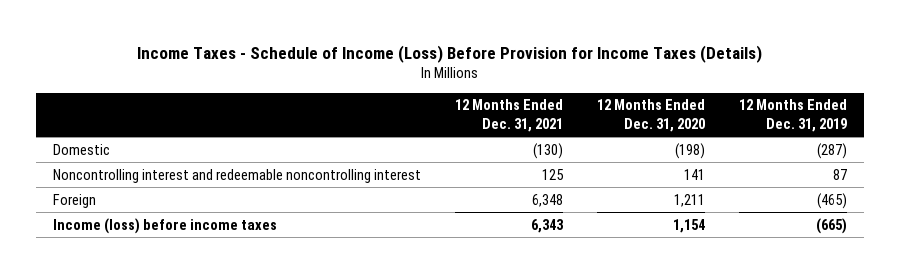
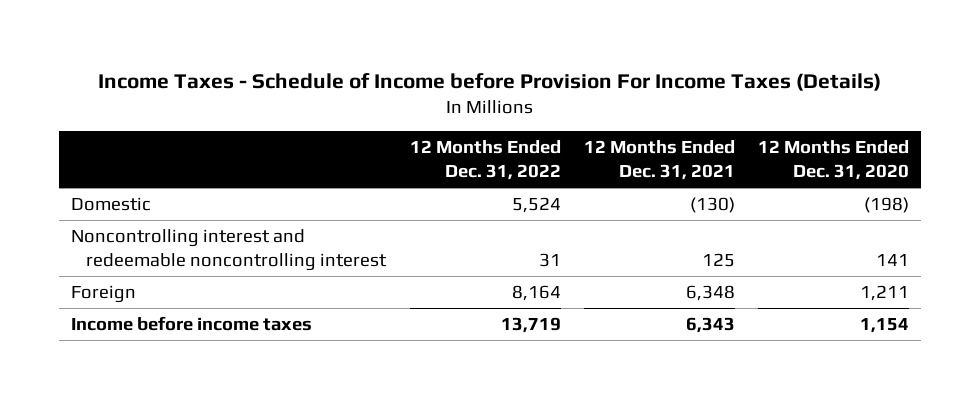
- Income Taxes - Schedule of Income (Loss) Before Provision for Income Taxes (Details)
+ Income Taxes - Schedule of Income before Provision For Income Taxes (Details)
- | 12 Months Ended Dec. 31, 2021 | 12 Months Ended Dec. 31, 2020 | 12 Months Ended Dec. 31, 2019
+ | 12 Months Ended Dec. 31, 2022 | 12 Months Ended Dec. 31, 2021 | 12 Months Ended Dec. 31, 2020
- Income (loss) before income taxes | 6,343 | 1,154 | (665)
+ Income before income taxes | 13,719 | 6,343 | 1,154

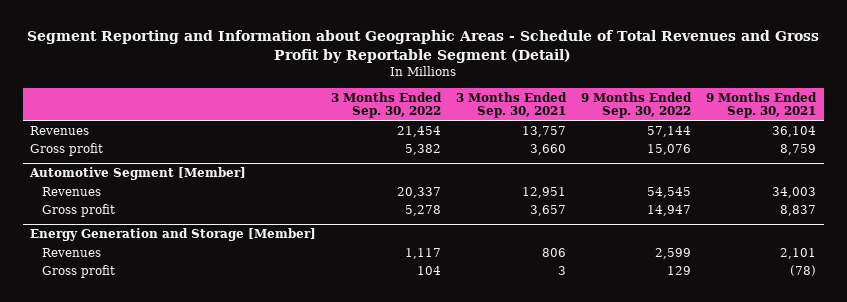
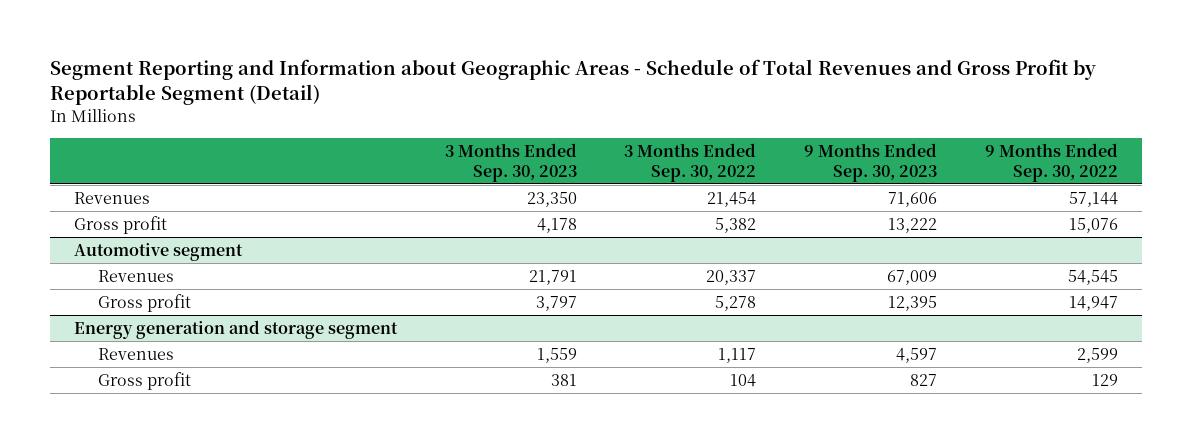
- | 3 Months Ended Sep. 30, 2022 | 3 Months Ended Sep. 30, 2021 | 9 Months Ended Sep. 30, 2022 | 9 Months Ended Sep. 30, 2021
+ | 3 Months Ended Sep. 30, 2023 | 3 Months Ended Sep. 30, 2022 | 9 Months Ended Sep. 30, 2023 | 9 Months Ended Sep. 30, 2022
- Automotive Segment [Member]
+ Automotive segment
- Energy Generation and Storage [Member]
+ Energy generation and storage segment

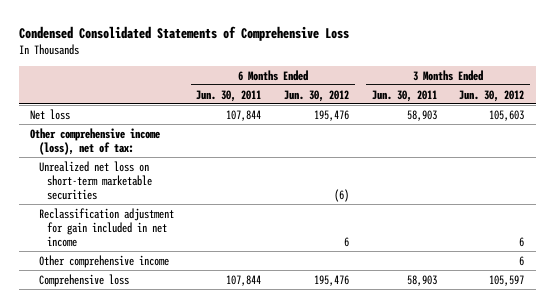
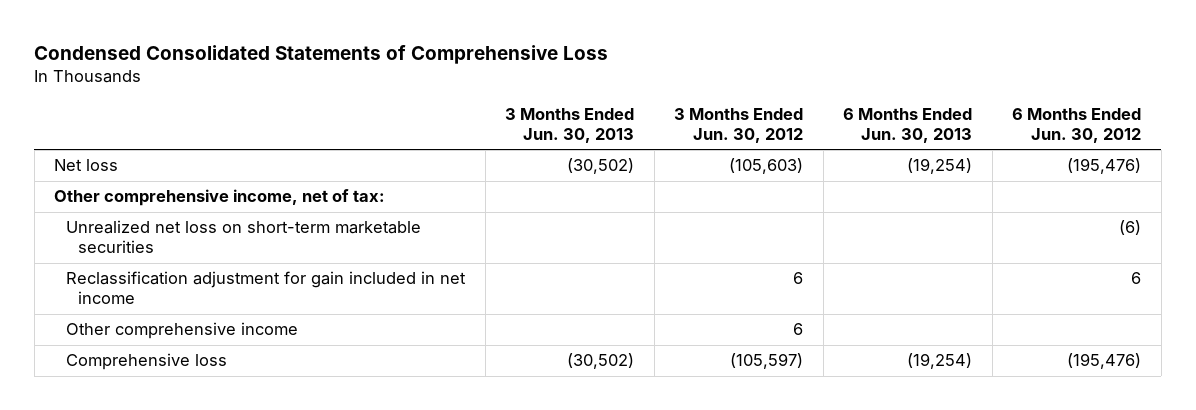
- | 6 Months Ended Jun. 30, 2011 | 6 Months Ended Jun. 30, 2012 | 3 Months Ended Jun. 30, 2011 | 3 Months Ended Jun. 30, 2012
+ | 3 Months Ended Jun. 30, 2013 | 3 Months Ended Jun. 30, 2012 | 6 Months Ended Jun. 30, 2013 | 6 Months Ended Jun. 30, 2012
- Net loss | 107,844 | 195,476 | 58,903 | 105,603
- Other comprehensive income (loss), net of tax:
+ Net loss | (30,502) | (105,603) | (19,254) | (195,476)
+ Other comprehensive income, net of tax:
- Comprehensive loss | 107,844 | 195,476 | 58,903 | 105,597
+ Comprehensive loss | (30,502) | (105,597) | (19,254) | (195,476)

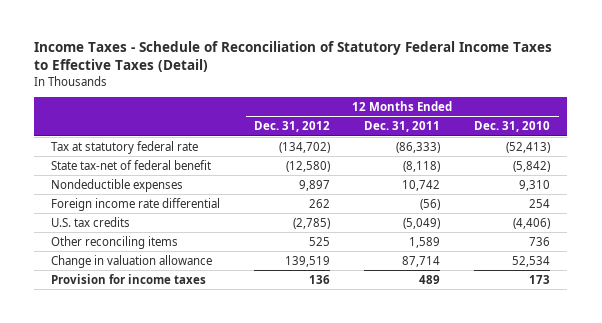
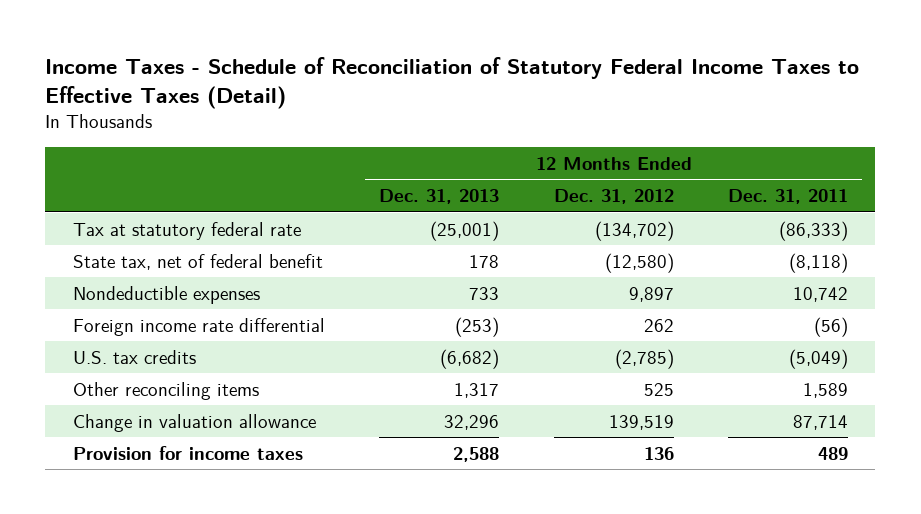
- | 12 Months Ended Dec. 31, 2012 | 12 Months Ended Dec. 31, 2011 | 12 Months Ended Dec. 31, 2010
+ | 12 Months Ended Dec. 31, 2013 | 12 Months Ended Dec. 31, 2012 | 12 Months Ended Dec. 31, 2011
- State tax-net of federal benefit | (12,580) | (8,118) | (5,842)
+ State tax, net of federal benefit | 178 | (12,580) | (8,118)

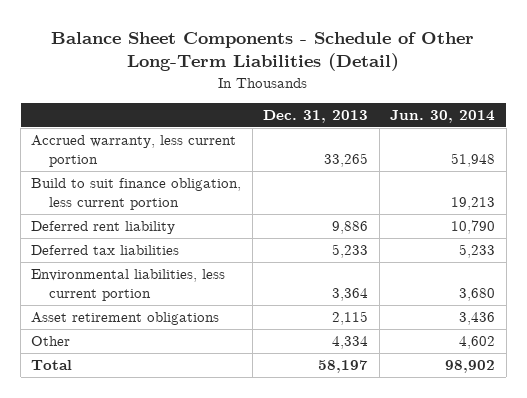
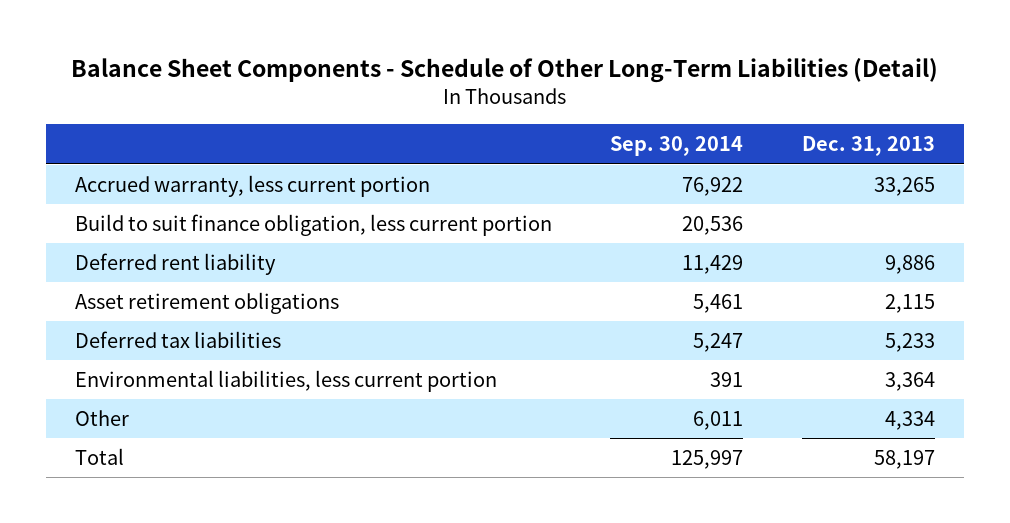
- | Dec. 31, 2013 | Jun. 30, 2014
+ | Sep. 30, 2014 | Dec. 31, 2013
moved up: Asset retirement obligations | 5,461 | 2,115

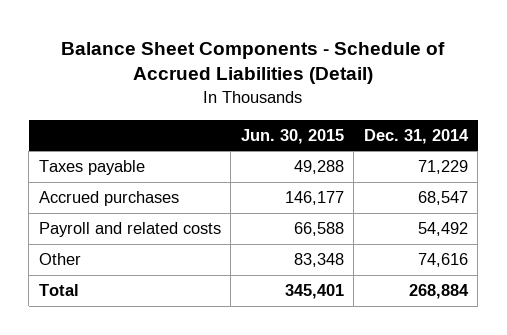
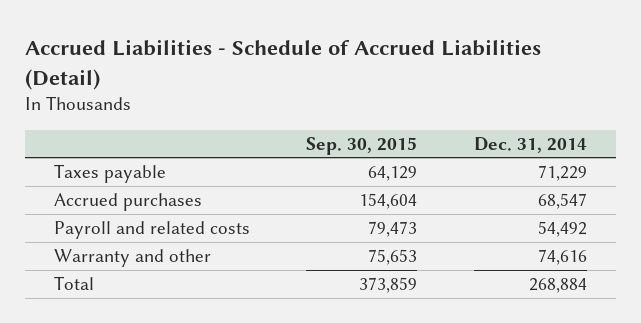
- Balance Sheet Components - Schedule of Accrued Liabilities (Detail)
+ Accrued Liabilities - Schedule of Accrued Liabilities (Detail)
- | Jun. 30, 2015 | Dec. 31, 2014
+ | Sep. 30, 2015 | Dec. 31, 2014
- Other | 83,348 | 74,616
+ Warranty and other | 75,653 | 74,616

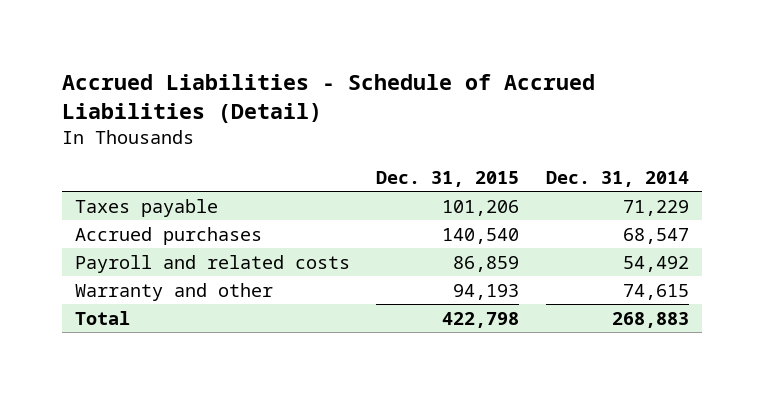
- | Sep. 30, 2015 | Dec. 31, 2014
+ | Dec. 31, 2015 | Dec. 31, 2014
- Warranty and other | 75,653 | 74,616
- Total | 373,859 | 268,884
+ Warranty and other | 94,193 | 74,615
+ Total | 422,798 | 268,883

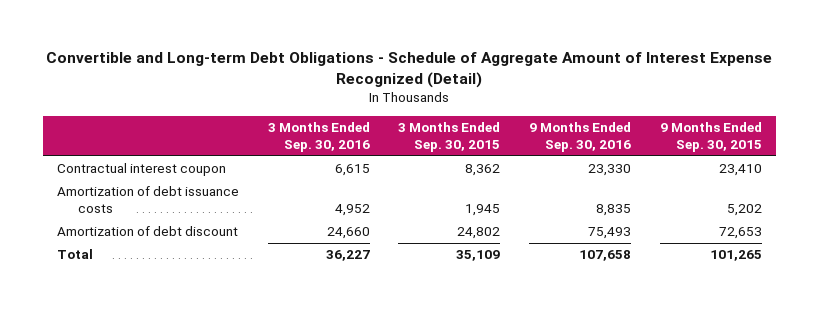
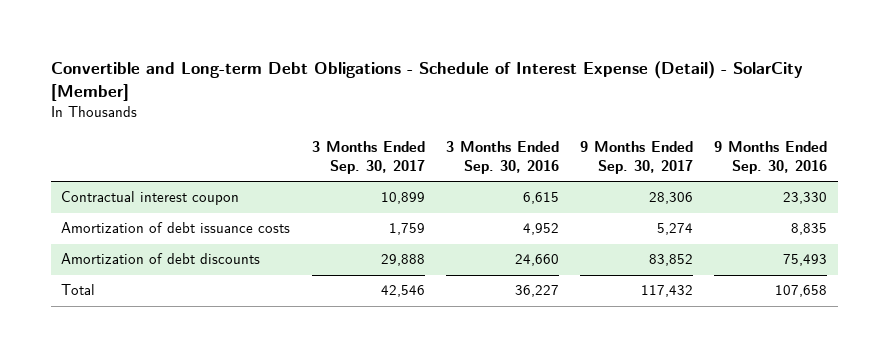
- Convertible and Long-term Debt Obligations - Schedule of Aggregate Amount of Interest Expense Recognized (Detail)
+ Convertible and Long-term Debt Obligations - Schedule of Interest Expense (Detail) - SolarCity [Member]
- | 3 Months Ended Sep. 30, 2016 | 3 Months Ended Sep. 30, 2015 | 9 Months Ended Sep. 30, 2016 | 9 Months Ended Sep. 30, 2015
+ | 3 Months Ended Sep. 30, 2017 | 3 Months Ended Sep. 30, 2016 | 9 Months Ended Sep. 30, 2017 | 9 Months Ended Sep. 30, 2016
- Amortization of debt discount | 24,660 | 24,802 | 75,493 | 72,653
+ Amortization of debt discounts | 29,888 | 24,660 | 83,852 | 75,493

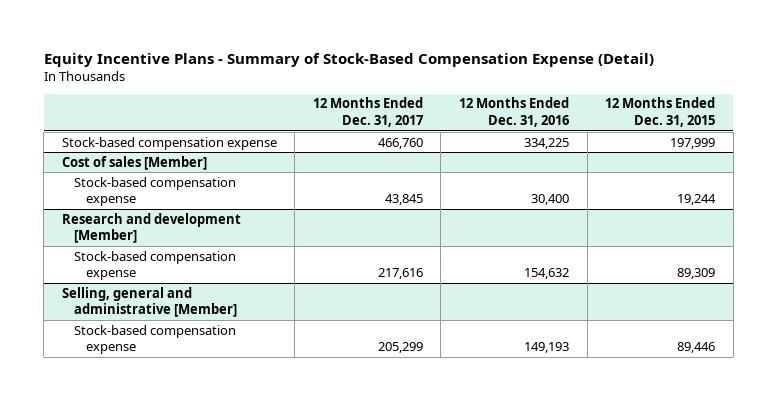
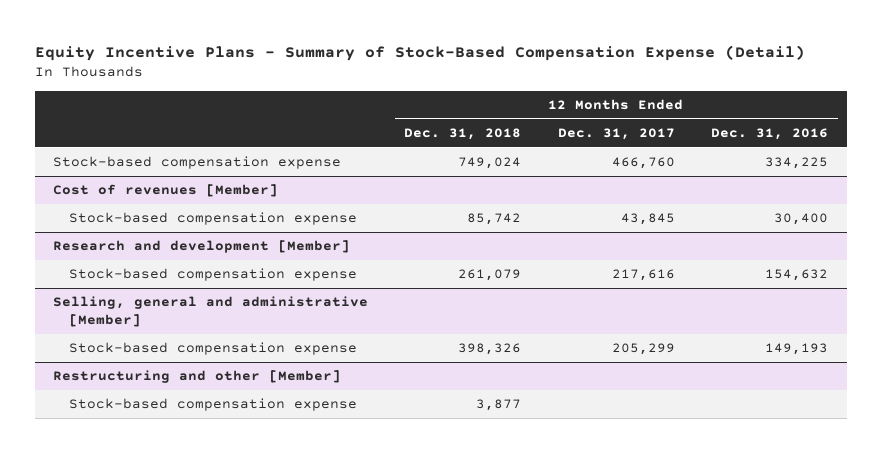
- | 12 Months Ended Dec. 31, 2017 | 12 Months Ended Dec. 31, 2016 | 12 Months Ended Dec. 31, 2015
+ | 12 Months Ended Dec. 31, 2018 | 12 Months Ended Dec. 31, 2017 | 12 Months Ended Dec. 31, 2016
- Cost of sales [Member]
+ Cost of revenues [Member]
+ Restructuring and other [Member]
+ Stock-based compensation expense | 3,877 | |

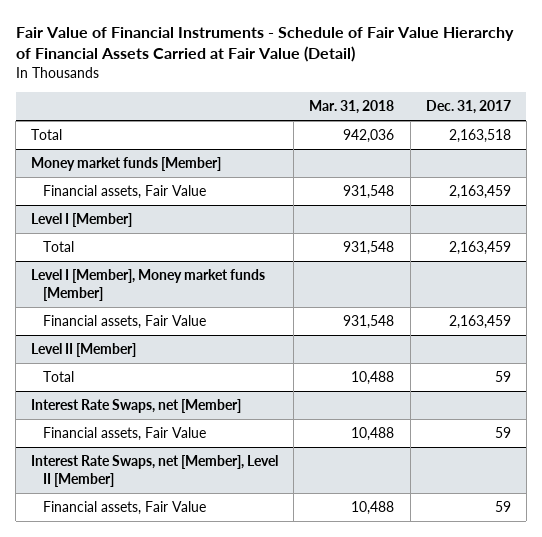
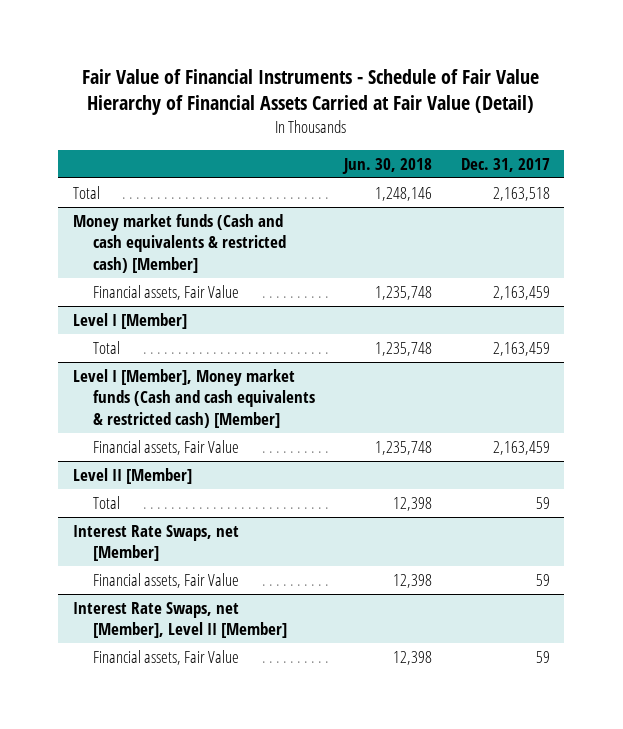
- | Mar. 31, 2018 | Dec. 31, 2017
+ | Jun. 30, 2018 | Dec. 31, 2017
- Money market funds [Member]
+ Money market funds (Cash and cash equivalents & restricted cash) [Member]
- Level I [Member], Money market funds [Member]
+ Level I [Member], Money market funds (Cash and cash equivalents & restricted cash) [Member]

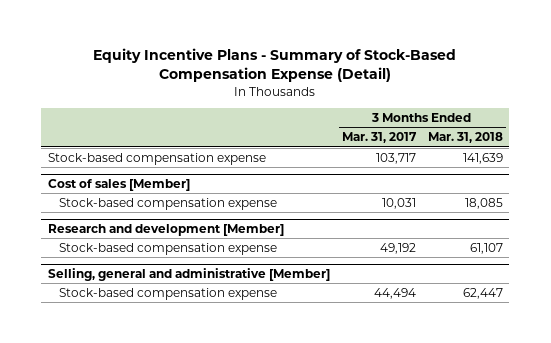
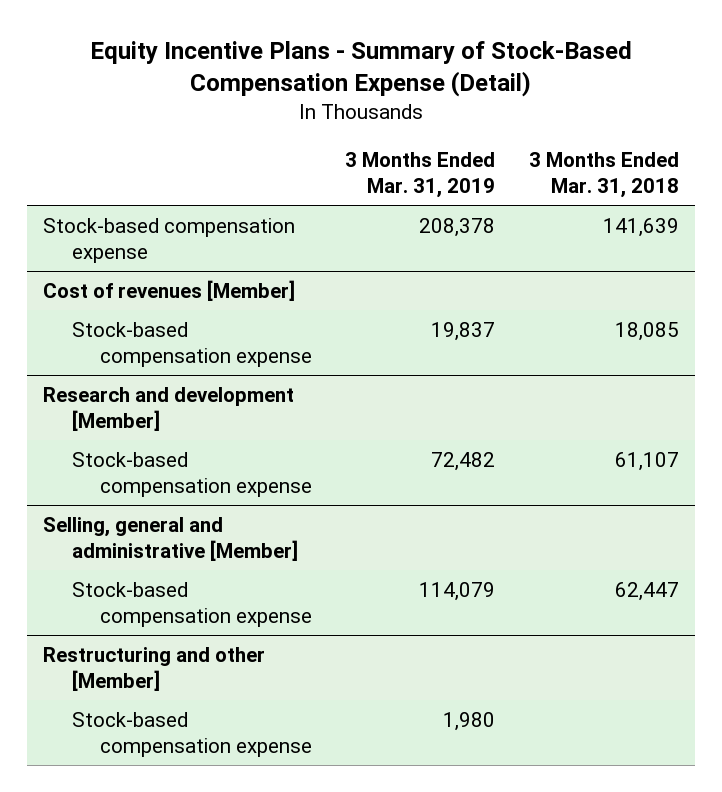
- | 3 Months Ended Mar. 31, 2017 | 3 Months Ended Mar. 31, 2018
+ | 3 Months Ended Mar. 31, 2019 | 3 Months Ended Mar. 31, 2018
- Cost of sales [Member]
+ Cost of revenues [Member]
+ Restructuring and other [Member]
+ Stock-based compensation expense | 1,980 |

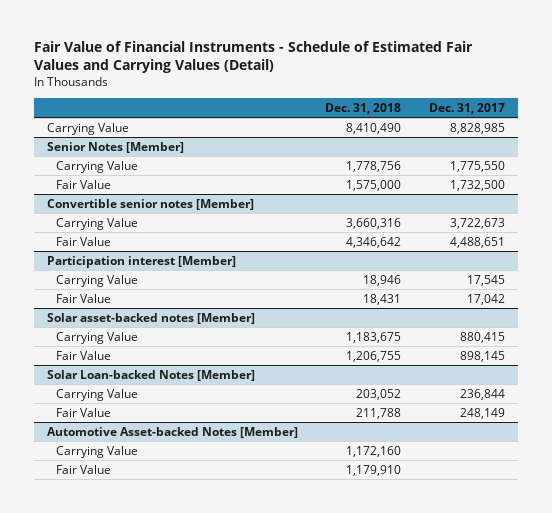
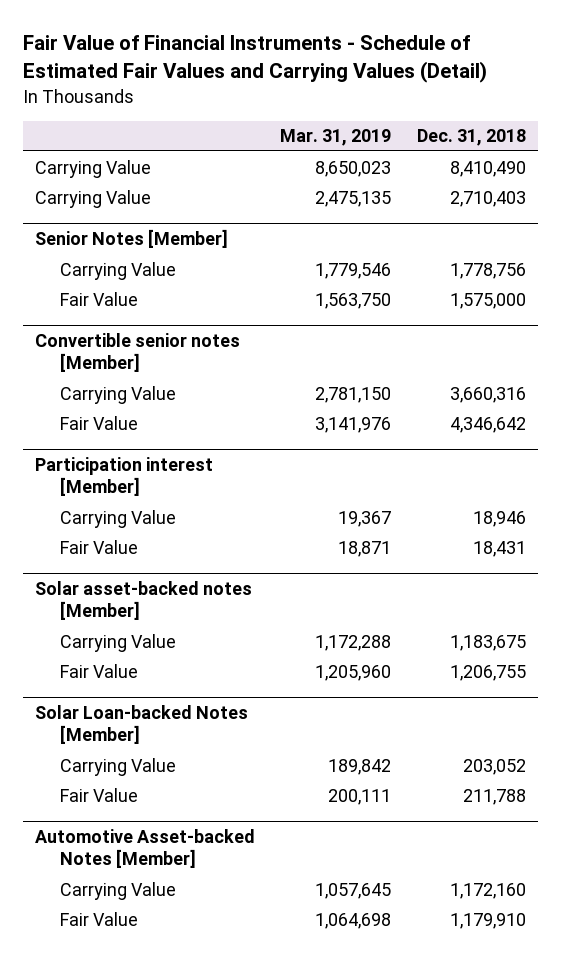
- | Dec. 31, 2018 | Dec. 31, 2017
+ | Mar. 31, 2019 | Dec. 31, 2018
+ Carrying Value | 2,475,135 | 2,710,403

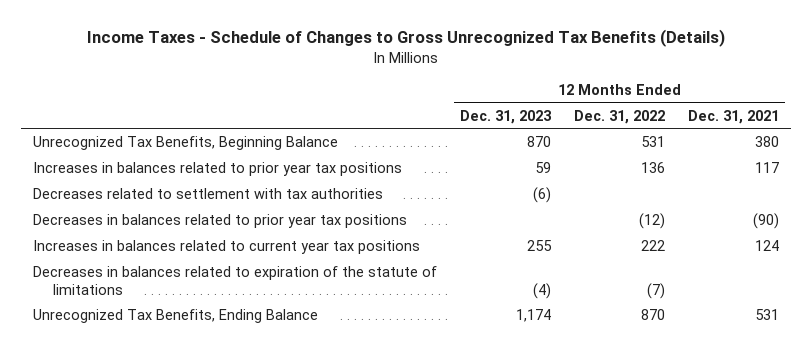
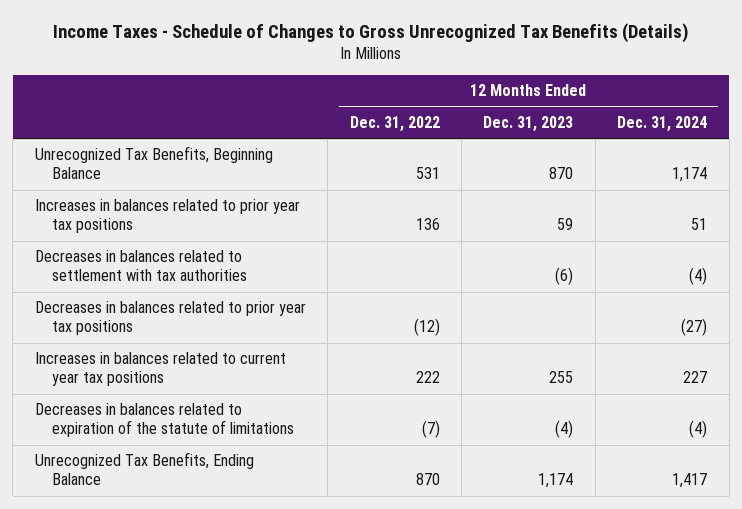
- | 12 Months Ended Dec. 31, 2023 | 12 Months Ended Dec. 31, 2022 | 12 Months Ended Dec. 31, 2021
+ | 12 Months Ended Dec. 31, 2022 | 12 Months Ended Dec. 31, 2023 | 12 Months Ended Dec. 31, 2024
- Decreases related to settlement with tax authorities | (6) | |
+ Decreases in balances related to settlement with tax authorities | | (6) | (4)

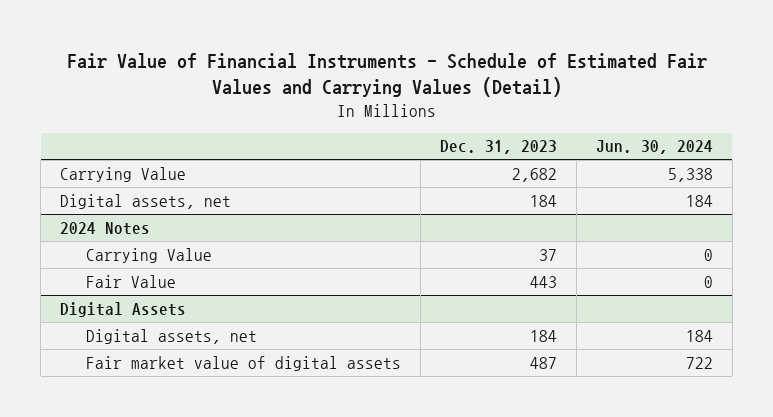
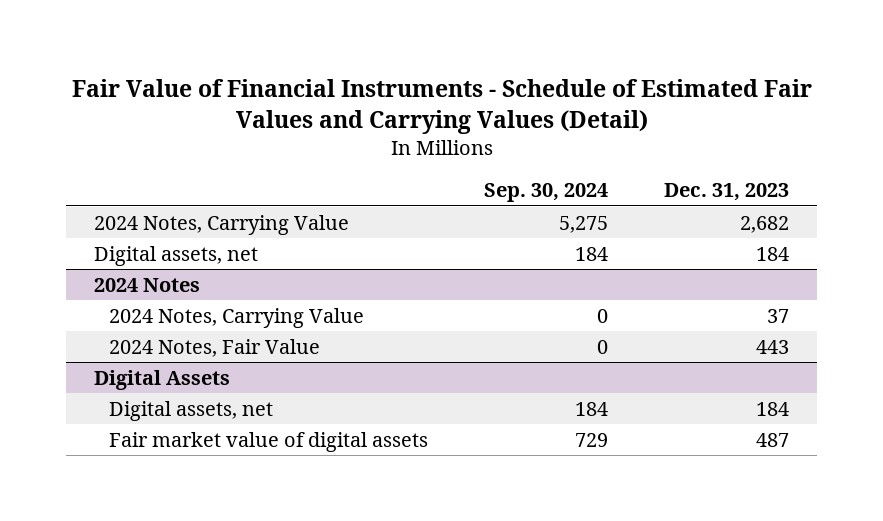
- | Dec. 31, 2023 | Jun. 30, 2024
+ | Sep. 30, 2024 | Dec. 31, 2023
- Carrying Value | 2,682 | 5,338
+ 2024 Notes, Carrying Value | 5,275 | 2,682
@ 2024 Notes
- Carrying Value | 37 | 0
- Fair Value | 443 | 0
+ 2024 Notes, Carrying Value | 0 | 37
+ 2024 Notes, Fair Value | 0 | 443

